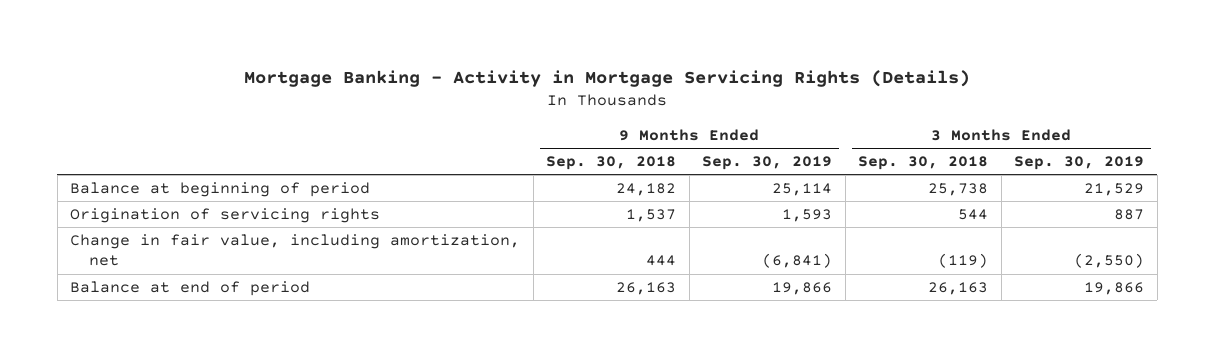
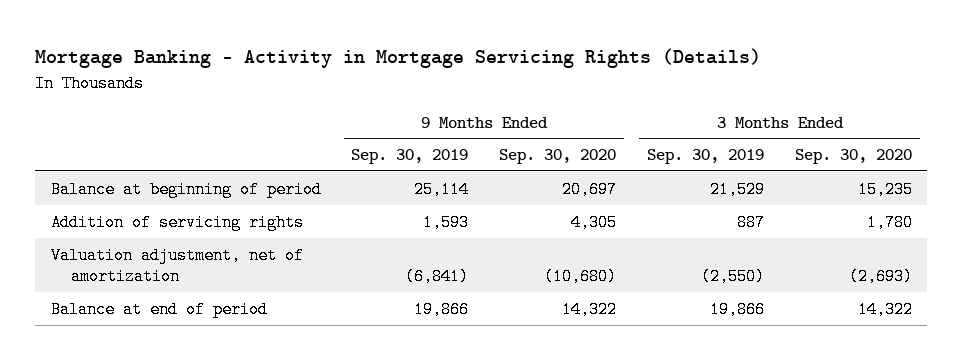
- | 9 Months Ended Sep. 30, 2018 | 9 Months Ended Sep. 30, 2019 | 3 Months Ended Sep. 30, 2018 | 3 Months Ended Sep. 30, 2019
+ | 9 Months Ended Sep. 30, 2019 | 9 Months Ended Sep. 30, 2020 | 3 Months Ended Sep. 30, 2019 | 3 Months Ended Sep. 30, 2020
- Origination of servicing rights | 1,537 | 1,593 | 544 | 887
- Change in fair value, including amortization, net | 444 | (6,841) | (119) | (2,550)
+ Addition of servicing rights | 1,593 | 4,305 | 887 | 1,780
+ Valuation adjustment, net of amortization | (6,841) | (10,680) | (2,550) | (2,693)

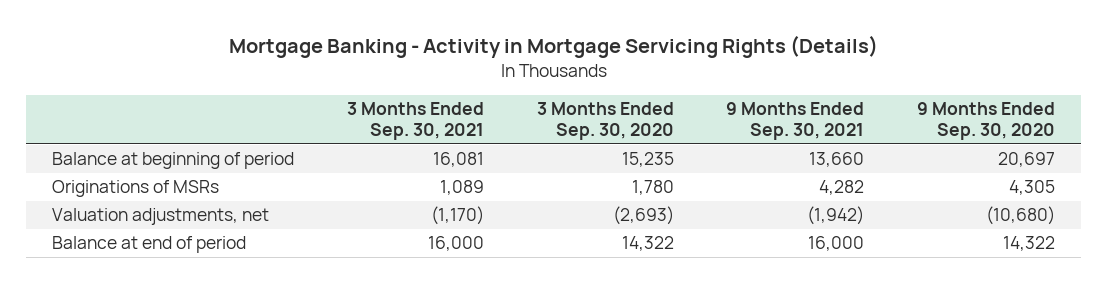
- | 9 Months Ended Sep. 30, 2019 | 9 Months Ended Sep. 30, 2020 | 3 Months Ended Sep. 30, 2019 | 3 Months Ended Sep. 30, 2020
+ | 3 Months Ended Sep. 30, 2021 | 3 Months Ended Sep. 30, 2020 | 9 Months Ended Sep. 30, 2021 | 9 Months Ended Sep. 30, 2020
- Addition of servicing rights | 1,593 | 4,305 | 887 | 1,780
- Valuation adjustment, net of amortization | (6,841) | (10,680) | (2,550) | (2,693)
+ Originations of MSRs | 1,089 | 1,780 | 4,282 | 4,305
+ Valuation adjustments, net | (1,170) | (2,693) | (1,942) | (10,680)

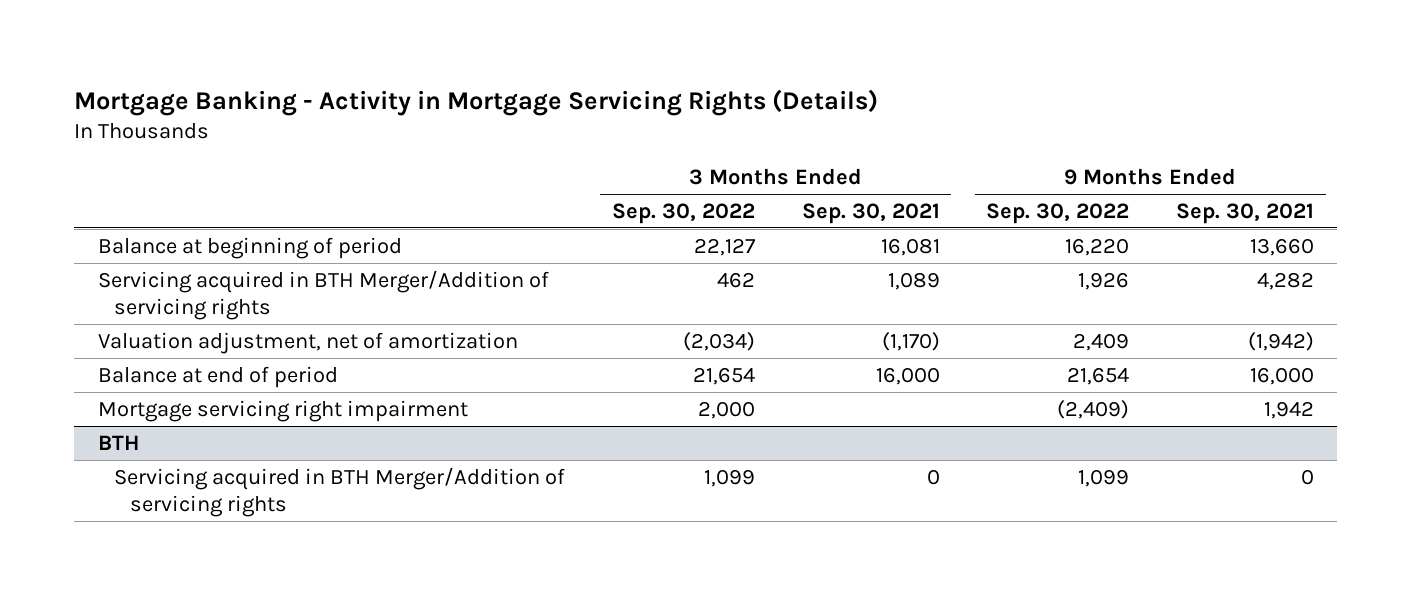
- | 3 Months Ended Sep. 30, 2021 | 3 Months Ended Sep. 30, 2020 | 9 Months Ended Sep. 30, 2021 | 9 Months Ended Sep. 30, 2020
+ | 3 Months Ended Sep. 30, 2022 | 3 Months Ended Sep. 30, 2021 | 9 Months Ended Sep. 30, 2022 | 9 Months Ended Sep. 30, 2021
- Originations of MSRs | 1,089 | 1,780 | 4,282 | 4,305
- Valuation adjustments, net | (1,170) | (2,693) | (1,942) | (10,680)
+ Servicing acquired in BTH Merger/Addition of servicing rights | 462 | 1,089 | 1,926 | 4,282
+ Valuation adjustment, net of amortization | (2,034) | (1,170) | 2,409 | (1,942)
+ Mortgage servicing right impairment | 2,000 | | (2,409) | 1,942
+ BTH
+ Servicing acquired in BTH Merger/Addition of servicing rights | 1,099 | 0 | 1,099 | 0

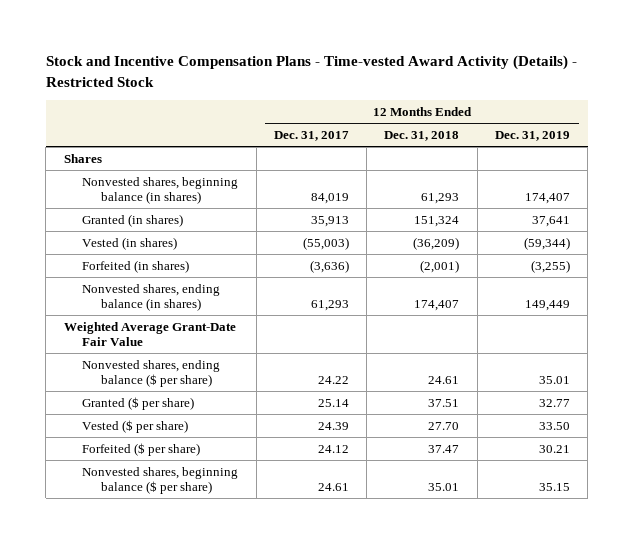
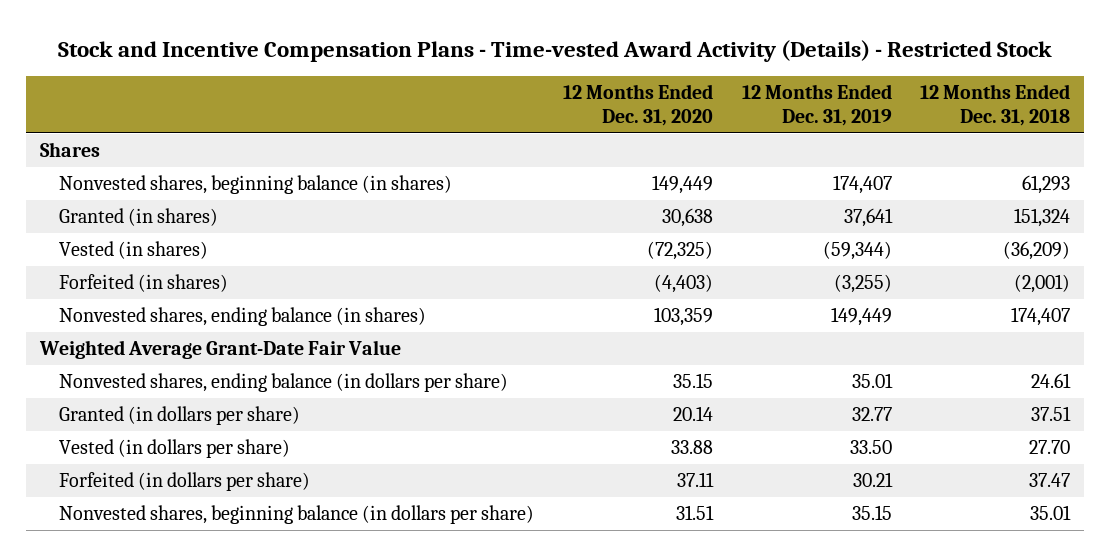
- | 12 Months Ended Dec. 31, 2017 | 12 Months Ended Dec. 31, 2018 | 12 Months Ended Dec. 31, 2019
+ | 12 Months Ended Dec. 31, 2020 | 12 Months Ended Dec. 31, 2019 | 12 Months Ended Dec. 31, 2018
- Nonvested shares, ending balance ($ per share) | 24.22 | 24.61 | 35.01
- Granted ($ per share) | 25.14 | 37.51 | 32.77
- Vested ($ per share) | 24.39 | 27.70 | 33.50
- Forfeited ($ per share) | 24.12 | 37.47 | 30.21
- Nonvested shares, beginning balance ($ per share) | 24.61 | 35.01 | 35.15
+ Nonvested shares, ending balance (in dollars per share) | 35.15 | 35.01 | 24.61
+ Granted (in dollars per share) | 20.14 | 32.77 | 37.51
+ Vested (in dollars per share) | 33.88 | 33.50 | 27.70
+ Forfeited (in dollars per share) | 37.11 | 30.21 | 37.47
+ Nonvested shares, beginning balance (in dollars per share) | 31.51 | 35.15 | 35.01

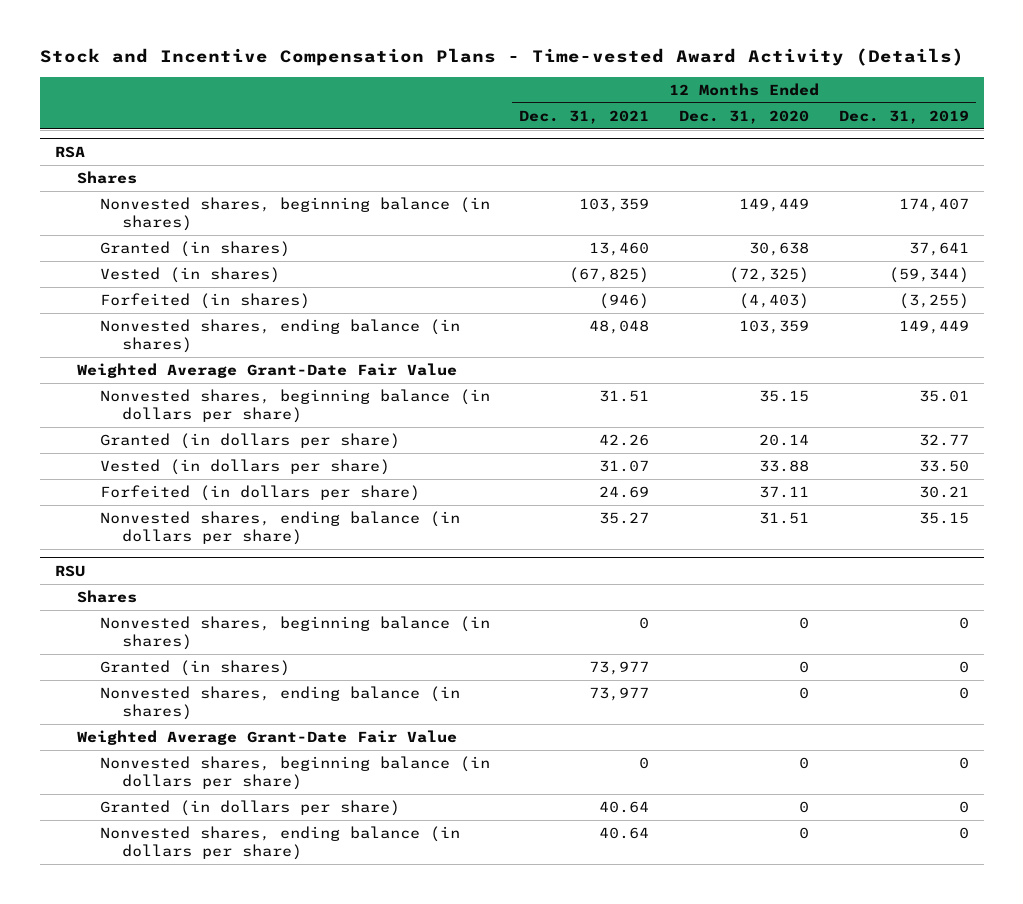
- Stock and Incentive Compensation Plans - Time-vested Award Activity (Details) - Restricted Stock
+ Stock and Incentive Compensation Plans - Time-vested Award Activity (Details)
- | 12 Months Ended Dec. 31, 2020 | 12 Months Ended Dec. 31, 2019 | 12 Months Ended Dec. 31, 2018
+ | 12 Months Ended Dec. 31, 2021 | 12 Months Ended Dec. 31, 2020 | 12 Months Ended Dec. 31, 2019
+ RSA
- Nonvested shares, ending balance (in dollars per share) | 35.15 | 35.01 | 24.61
+ Nonvested shares, beginning balance (in dollars per share) | 31.51 | 35.15 | 35.01
- Nonvested shares, beginning balance (in dollars per share) | 31.51 | 35.15 | 35.01
+ Nonvested shares, ending balance (in dollars per share) | 35.27 | 31.51 | 35.15
+ RSU
+ Shares
+ Nonvested shares, beginning balance (in shares) | 0 | 0 | 0
+ Granted (in shares) | 73,977 | 0 | 0
+ Nonvested shares, ending balance (in shares) | 73,977 | 0 | 0
+ Weighted Average Grant-Date Fair Value
+ Nonvested shares, beginning balance (in dollars per share) | 0 | 0 | 0
+ Granted (in dollars per share) | 40.64 | 0 | 0
+ Nonvested shares, ending balance (in dollars per share) | 40.64 | 0 | 0

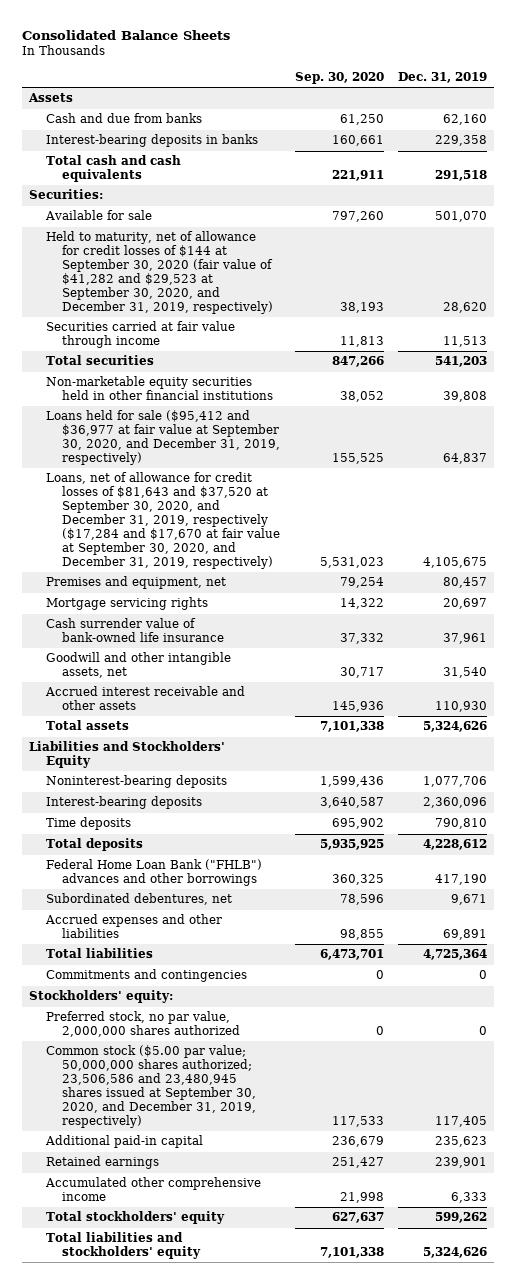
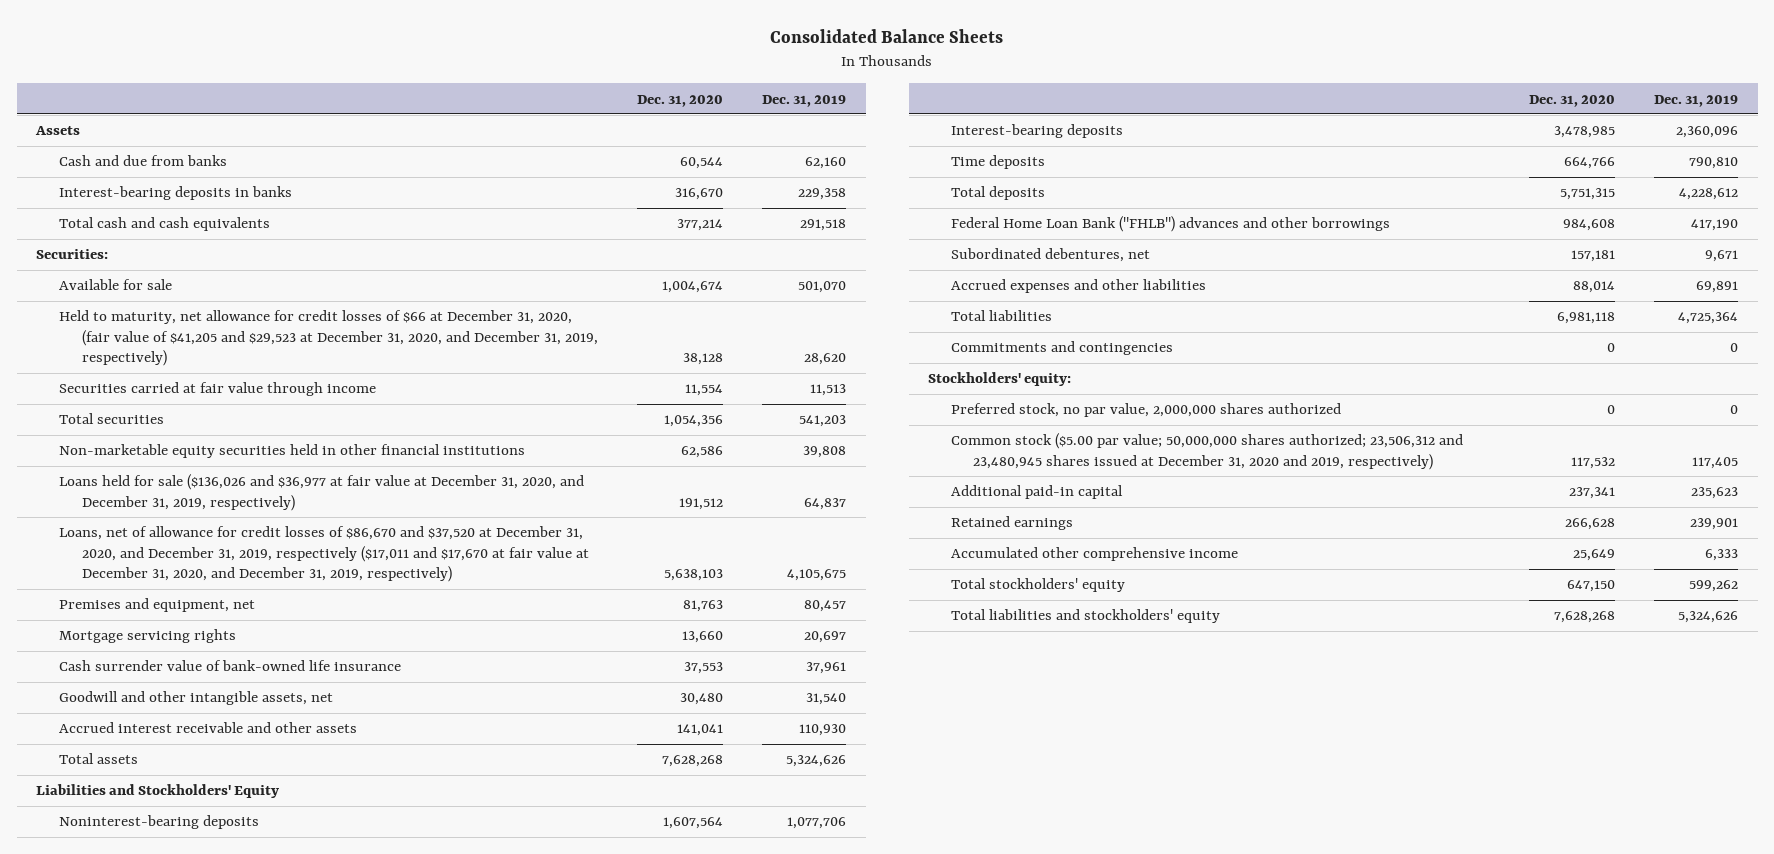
- | Sep. 30, 2020 | Dec. 31, 2019
+ | Dec. 31, 2020 | Dec. 31, 2019
- Held to maturity, net of allowance for credit losses of $144 at September 30, 2020 (fair value of $41,282 and $29,523 at September 30, 2020, and December 31, 2019, respectively) | 38,193 | 28,620
+ Held to maturity, net allowance for credit losses of $66 at December 31, 2020, (fair value of $41,205 and $29,523 at December 31, 2020, and December 31, 2019, respectively) | 38,128 | 28,620
- Loans held for sale ($95,412 and $36,977 at fair value at September 30, 2020, and December 31, 2019, respectively) | 155,525 | 64,837
- Loans, net of allowance for credit losses of $81,643 and $37,520 at September 30, 2020, and December 31, 2019, respectively ($17,284 and $17,670 at fair value at September 30, 2020, and December 31, 2019, respectively) | 5,531,023 | 4,105,675
+ Loans held for sale ($136,026 and $36,977 at fair value at December 31, 2020, and December 31, 2019, respectively) | 191,512 | 64,837
+ Loans, net of allowance for credit losses of $86,670 and $37,520 at December 31, 2020, and December 31, 2019, respectively ($17,011 and $17,670 at fair value at December 31, 2020, and December 31, 2019, respectively) | 5,638,103 | 4,105,675
- Common stock ($5.00 par value; 50,000,000 shares authorized; 23,506,586 and 23,480,945 shares issued at September 30, 2020, and December 31, 2019, respectively) | 117,533 | 117,405
+ Common stock ($5.00 par value; 50,000,000 shares authorized; 23,506,312 and 23,480,945 shares issued at December 31, 2020 and 2019, respectively) | 117,532 | 117,405

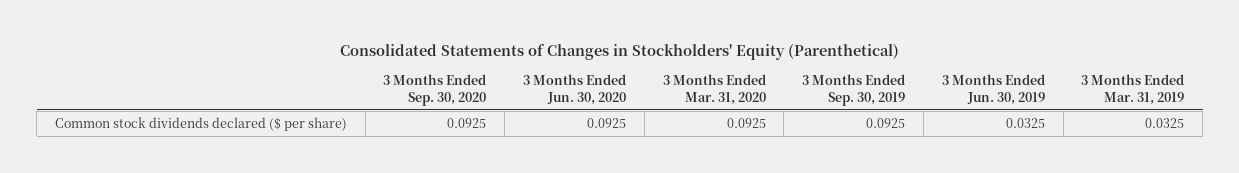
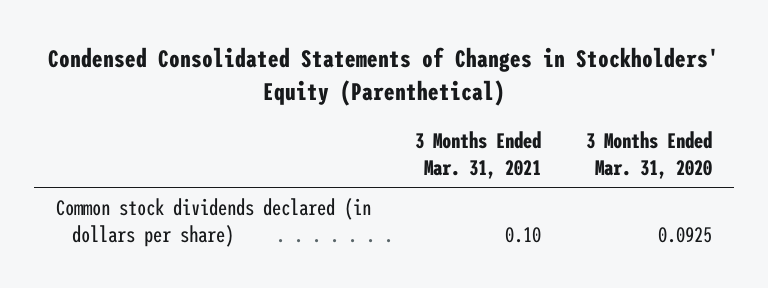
- Consolidated Statements of Changes in Stockholders' Equity (Parenthetical)
+ Condensed Consolidated Statements of Changes in Stockholders' Equity (Parenthetical)
- | 3 Months Ended Sep. 30, 2020 | 3 Months Ended Jun. 30, 2020 | 3 Months Ended Mar. 31, 2020 | 3 Months Ended Sep. 30, 2019 | 3 Months Ended Jun. 30, 2019 | 3 Months Ended Mar. 31, 2019
+ | 3 Months Ended Mar. 31, 2021 | 3 Months Ended Mar. 31, 2020
- Common stock dividends declared ($ per share) | 0.0925 | 0.0925 | 0.0925 | 0.0925 | 0.0325 | 0.0325
+ Common stock dividends declared (in dollars per share) | 0.10 | 0.0925

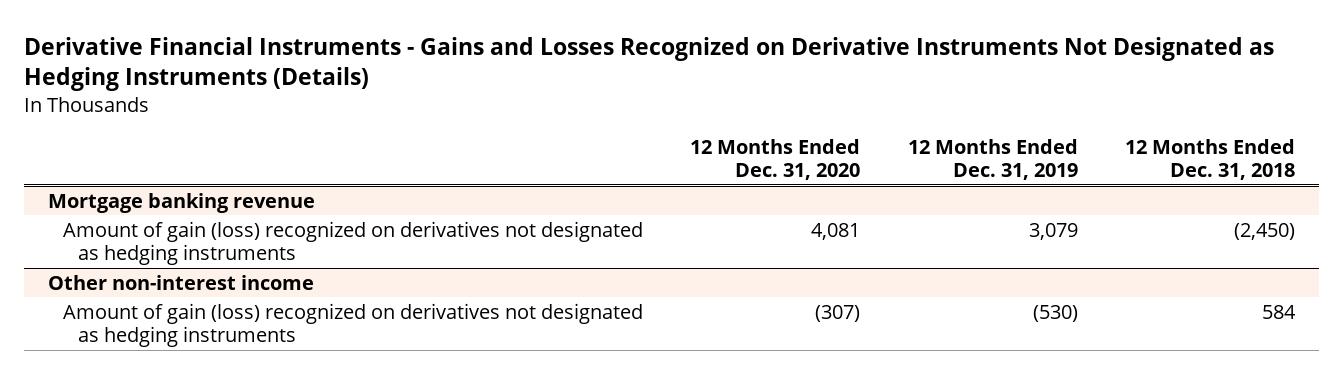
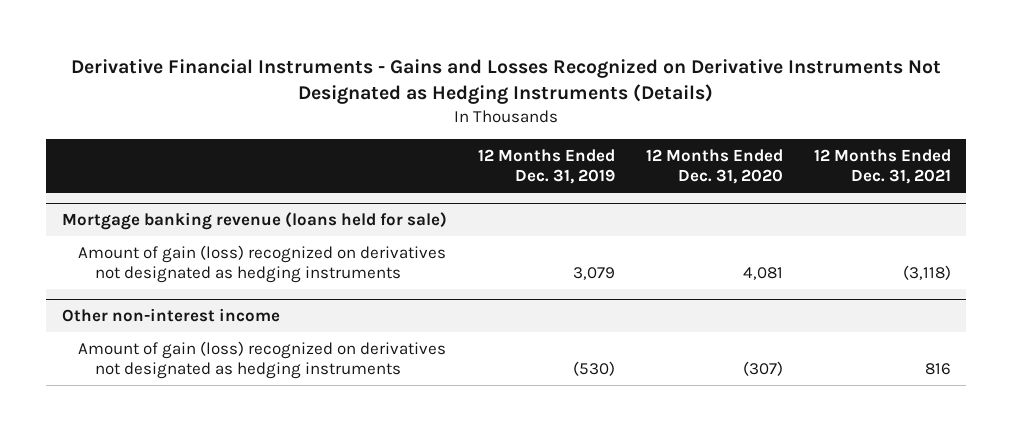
- | 12 Months Ended Dec. 31, 2020 | 12 Months Ended Dec. 31, 2019 | 12 Months Ended Dec. 31, 2018
+ | 12 Months Ended Dec. 31, 2019 | 12 Months Ended Dec. 31, 2020 | 12 Months Ended Dec. 31, 2021
- Mortgage banking revenue
+ Mortgage banking revenue (loans held for sale)

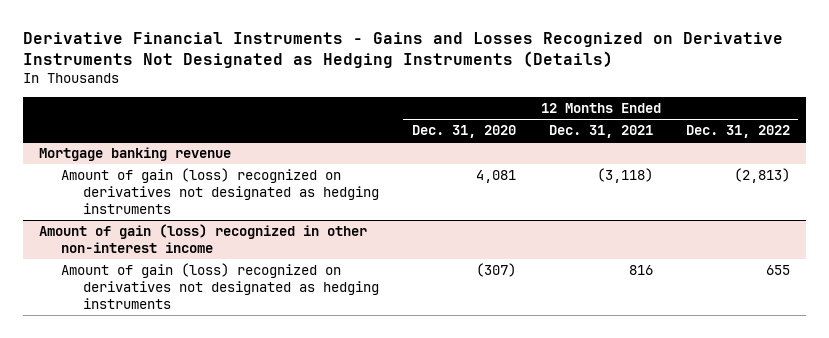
- | 12 Months Ended Dec. 31, 2019 | 12 Months Ended Dec. 31, 2020 | 12 Months Ended Dec. 31, 2021
+ | 12 Months Ended Dec. 31, 2020 | 12 Months Ended Dec. 31, 2021 | 12 Months Ended Dec. 31, 2022
- Mortgage banking revenue (loans held for sale)
+ Mortgage banking revenue
- Other non-interest income
+ Amount of gain (loss) recognized in other non-interest income

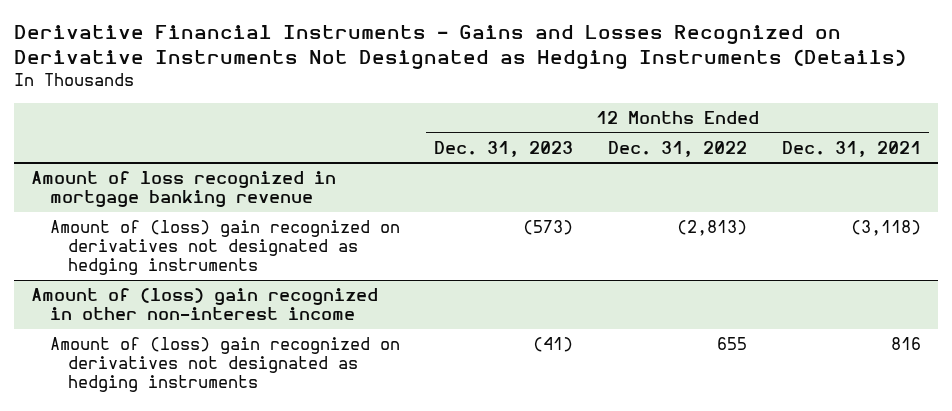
- | 12 Months Ended Dec. 31, 2020 | 12 Months Ended Dec. 31, 2021 | 12 Months Ended Dec. 31, 2022
+ | 12 Months Ended Dec. 31, 2023 | 12 Months Ended Dec. 31, 2022 | 12 Months Ended Dec. 31, 2021
- Mortgage banking revenue
- Amount of gain (loss) recognized on derivatives not designated as hedging instruments | 4,081 | (3,118) | (2,813)
- Amount of gain (loss) recognized in other non-interest income
- Amount of gain (loss) recognized on derivatives not designated as hedging instruments | (307) | 816 | 655
+ Amount of loss recognized in mortgage banking revenue
+ Amount of (loss) gain recognized on derivatives not designated as hedging instruments | (573) | (2,813) | (3,118)
+ Amount of (loss) gain recognized in other non-interest income
+ Amount of (loss) gain recognized on derivatives not designated as hedging instruments | (41) | 655 | 816

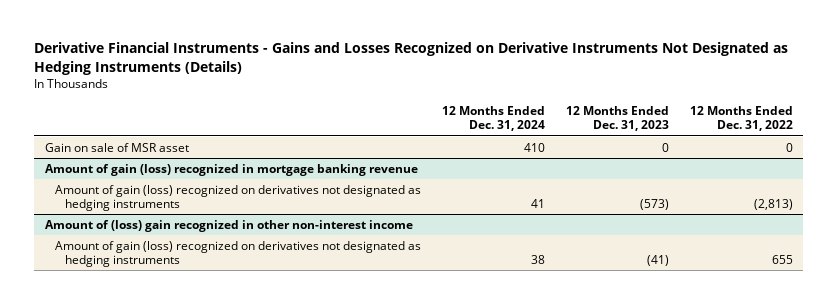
- | 12 Months Ended Dec. 31, 2023 | 12 Months Ended Dec. 31, 2022 | 12 Months Ended Dec. 31, 2021
+ | 12 Months Ended Dec. 31, 2024 | 12 Months Ended Dec. 31, 2023 | 12 Months Ended Dec. 31, 2022
- Amount of loss recognized in mortgage banking revenue
- Amount of (loss) gain recognized on derivatives not designated as hedging instruments | (573) | (2,813) | (3,118)
+ Gain on sale of MSR asset | 410 | 0 | 0
+ Amount of gain (loss) recognized in mortgage banking revenue
+ Amount of gain (loss) recognized on derivatives not designated as hedging instruments | 41 | (573) | (2,813)
@ Amount of (loss) gain recognized in other non-interest income
- Amount of (loss) gain recognized on derivatives not designated as hedging instruments | (41) | 655 | 816
+ Amount of gain (loss) recognized on derivatives not designated as hedging instruments | 38 | (41) | 655

